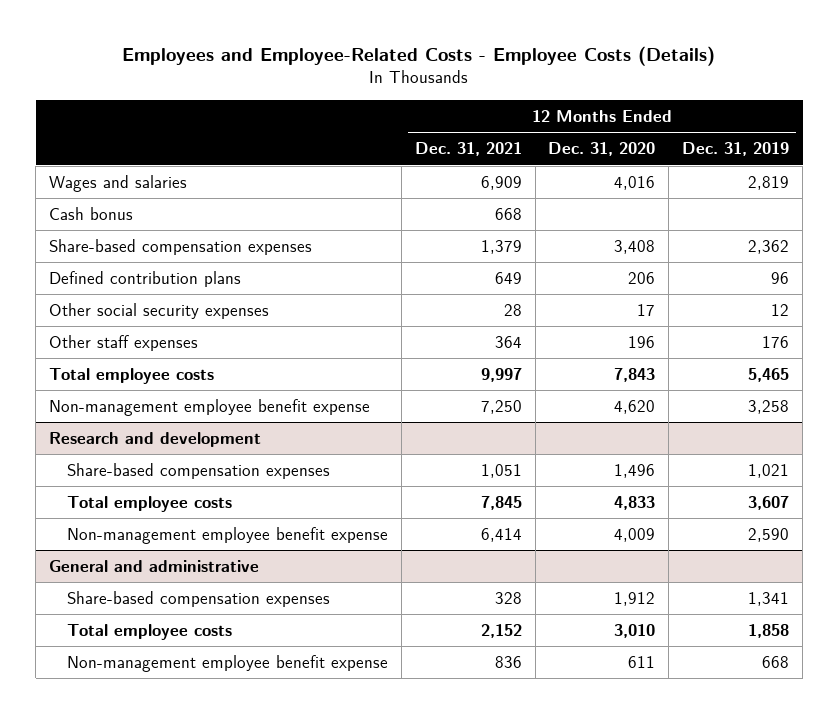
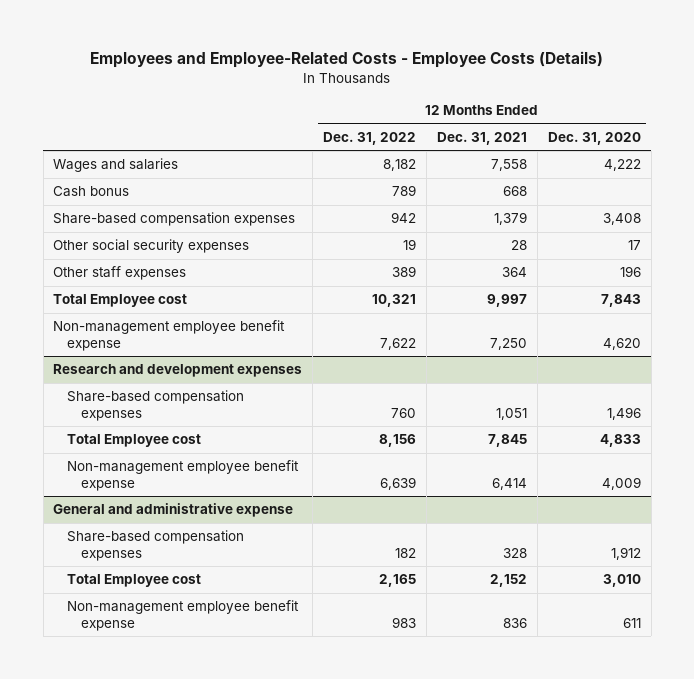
- | 12 Months Ended Dec. 31, 2021 | 12 Months Ended Dec. 31, 2020 | 12 Months Ended Dec. 31, 2019
+ | 12 Months Ended Dec. 31, 2022 | 12 Months Ended Dec. 31, 2021 | 12 Months Ended Dec. 31, 2020
- Wages and salaries | 6,909 | 4,016 | 2,819
+ Wages and salaries | 8,182 | 7,558 | 4,222
- Defined contribution plans | 649 | 206 | 96
- Total employee costs | 9,997 | 7,843 | 5,465
+ Total Employee cost | 10,321 | 9,997 | 7,843
- Research and development
+ Research and development expenses
- Total employee costs | 7,845 | 4,833 | 3,607
+ Total Employee cost | 8,156 | 7,845 | 4,833
- General and administrative
+ General and administrative expense
- Total employee costs | 2,152 | 3,010 | 1,858
+ Total Employee cost | 2,165 | 2,152 | 3,010

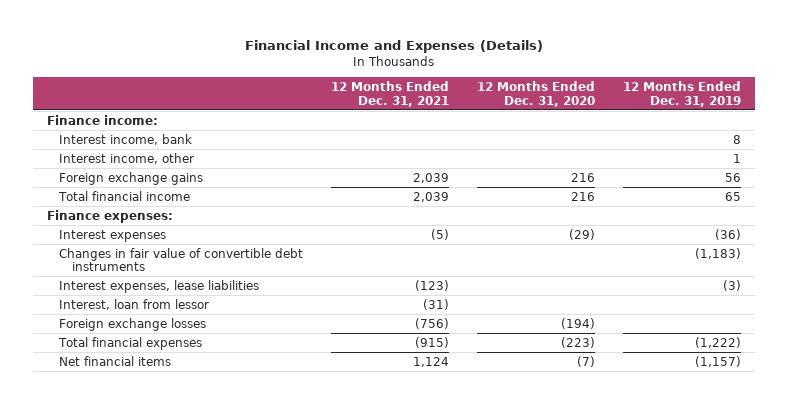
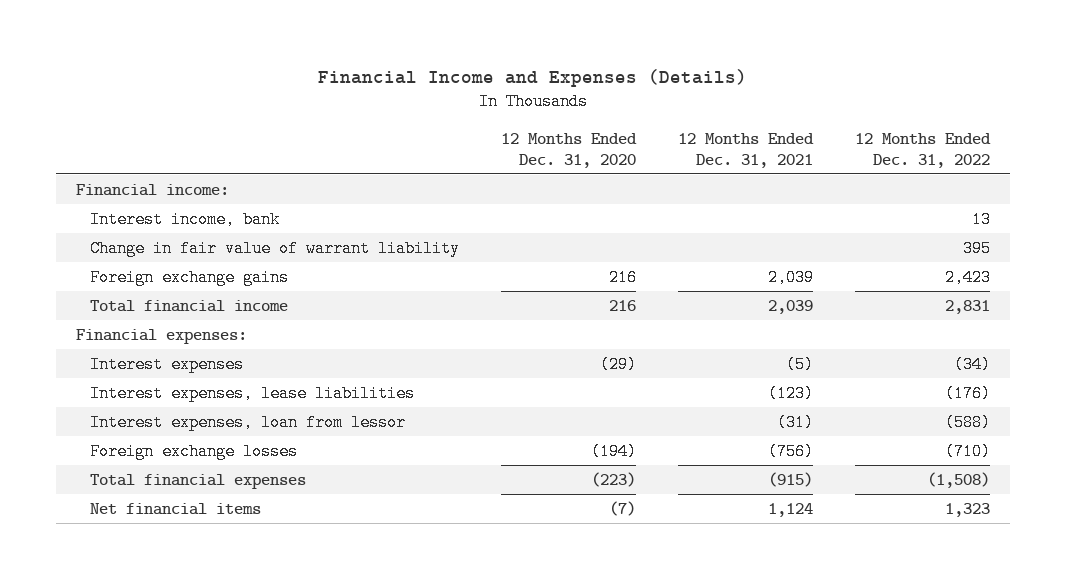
- | 12 Months Ended Dec. 31, 2021 | 12 Months Ended Dec. 31, 2020 | 12 Months Ended Dec. 31, 2019
+ | 12 Months Ended Dec. 31, 2020 | 12 Months Ended Dec. 31, 2021 | 12 Months Ended Dec. 31, 2022
- Finance income:
+ Financial income:
- Interest income, other | | | 1
+ Change in fair value of warrant liability | | | 395
- Finance expenses:
+ Financial expenses:
- Changes in fair value of convertible debt instruments | | | (1,183)
- Interest, loan from lessor | (31) | |
+ Interest expenses, loan from lessor | | (31) | (588)

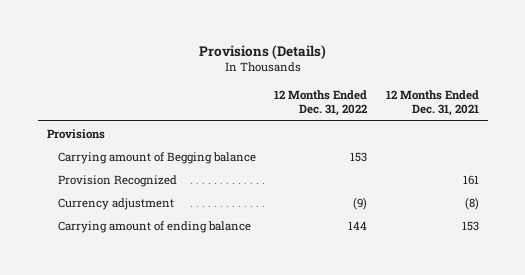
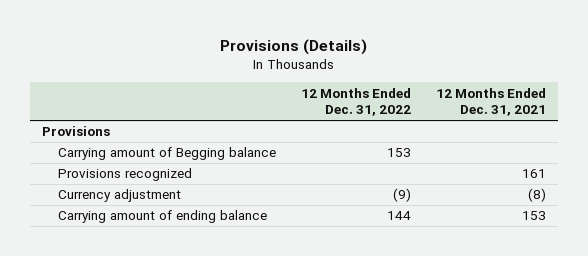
- Provision Recognized | | 161
+ Provisions recognized | | 161

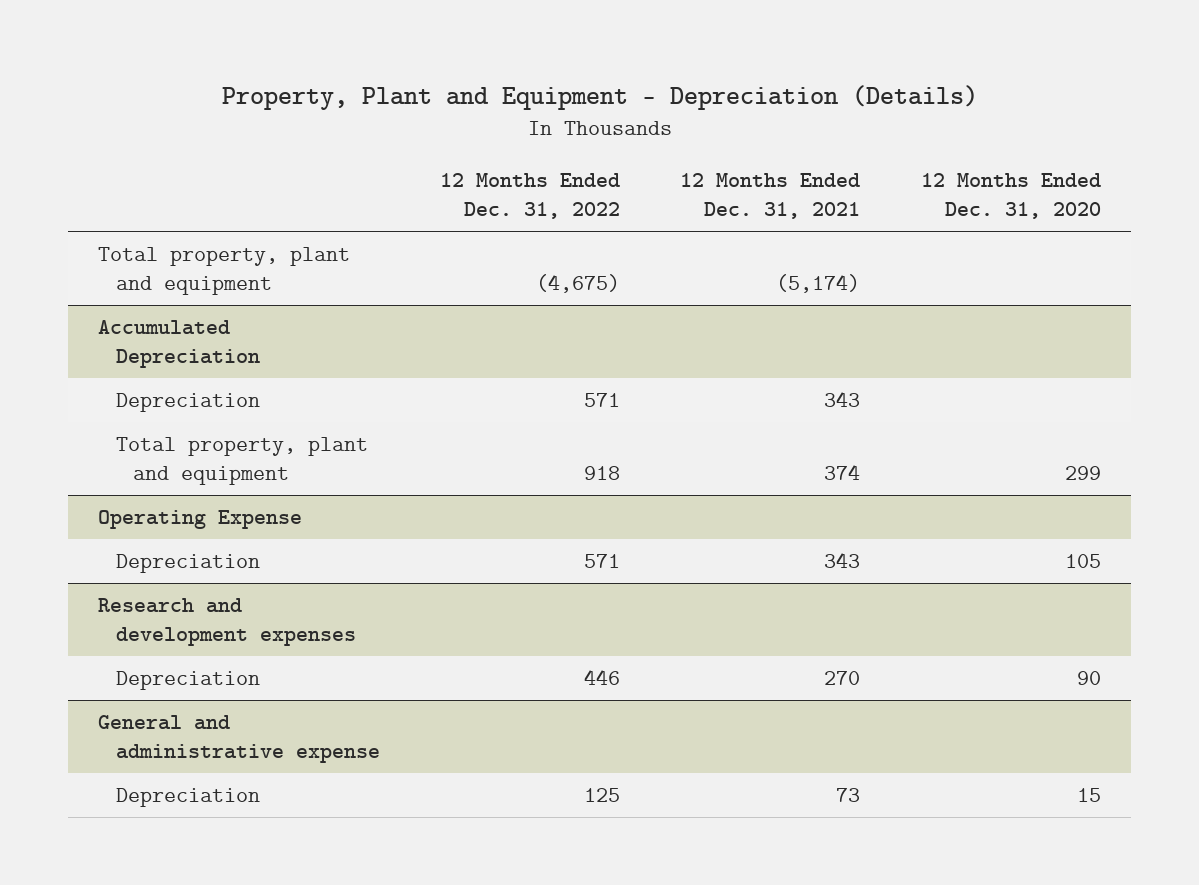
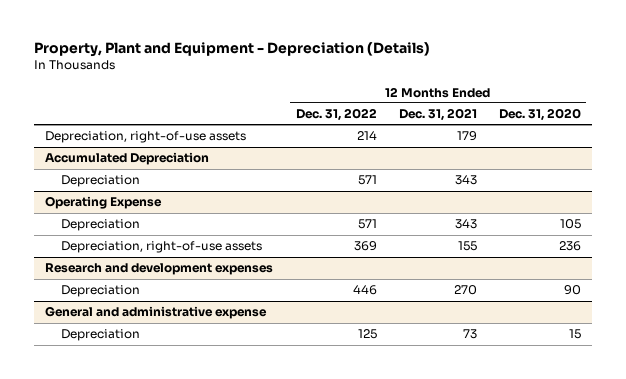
- Total property, plant and equipment | (4,675) | (5,174) |
+ Depreciation, right-of-use assets | 214 | 179 |
@ Accumulated Depreciation
- Total property, plant and equipment | 918 | 374 | 299
@ Operating Expense
+ Depreciation, right-of-use assets | 369 | 155 | 236

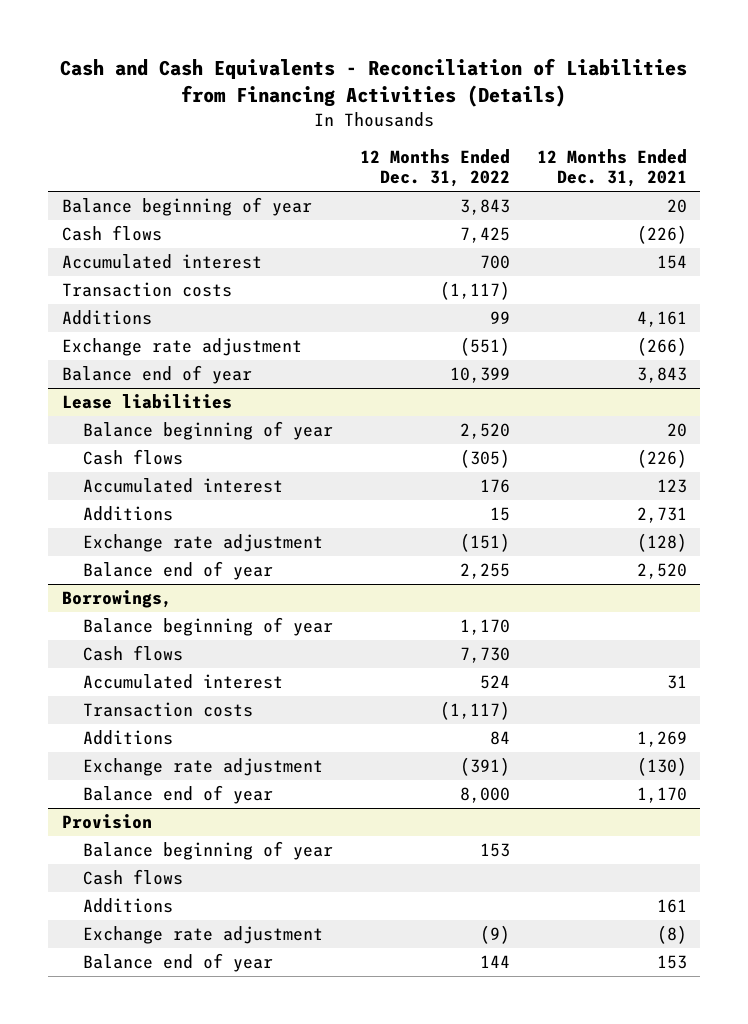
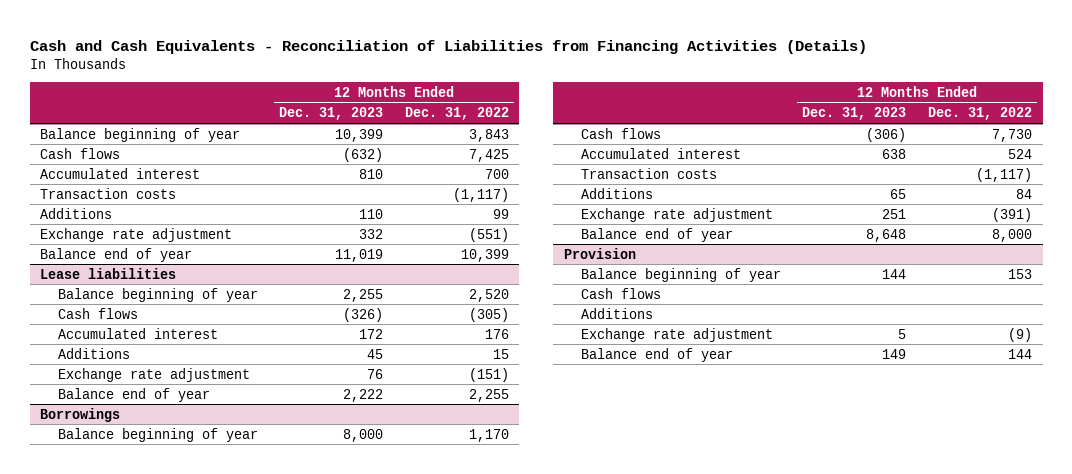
- | 12 Months Ended Dec. 31, 2022 | 12 Months Ended Dec. 31, 2021
+ | 12 Months Ended Dec. 31, 2023 | 12 Months Ended Dec. 31, 2022
- Borrowings,
+ Borrowings

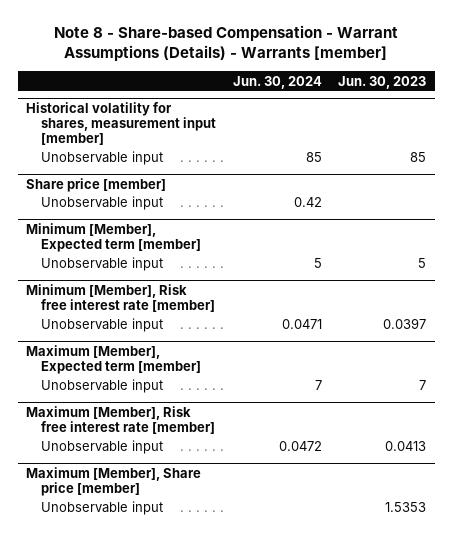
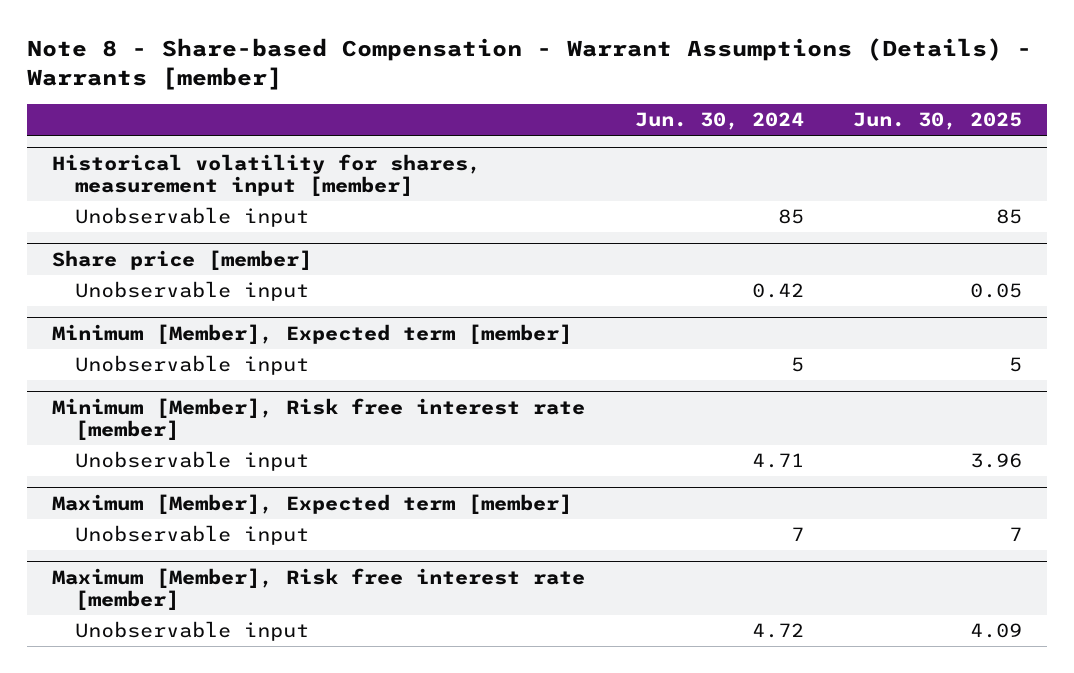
- | Jun. 30, 2024 | Jun. 30, 2023
+ | Jun. 30, 2024 | Jun. 30, 2025
@ Minimum [Member], Risk free interest rate [member]
- Unobservable input | 0.0471 | 0.0397
+ Unobservable input | 4.71 | 3.96
@ Maximum [Member], Risk free interest rate [member]
- Unobservable input | 0.0472 | 0.0413
- Maximum [Member], Share price [member]
- Unobservable input | | 1.5353
@ Maximum [Member], Risk free interest rate [member]
+ Unobservable input | 4.72 | 4.09

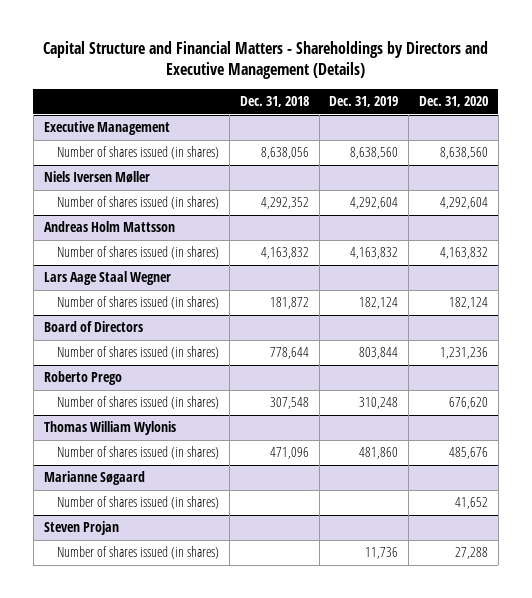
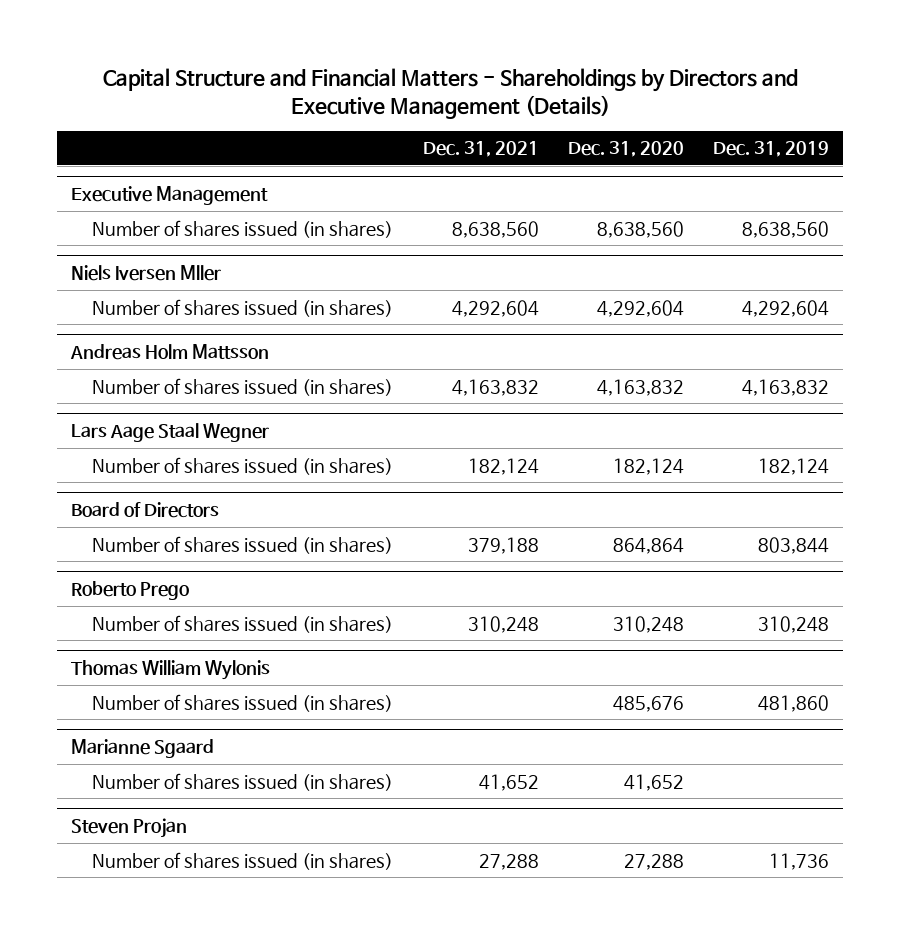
- | Dec. 31, 2018 | Dec. 31, 2019 | Dec. 31, 2020
+ | Dec. 31, 2021 | Dec. 31, 2020 | Dec. 31, 2019
- Niels Iversen Møller
+ Niels Iversen Mller
@ Board of Directors
- Number of shares issued (in shares) | 778,644 | 803,844 | 1,231,236
+ Number of shares issued (in shares) | 379,188 | 864,864 | 803,844
@ Roberto Prego
- Number of shares issued (in shares) | 307,548 | 310,248 | 676,620
+ Number of shares issued (in shares) | 310,248 | 310,248 | 310,248
- Marianne Søgaard
+ Marianne Sgaard

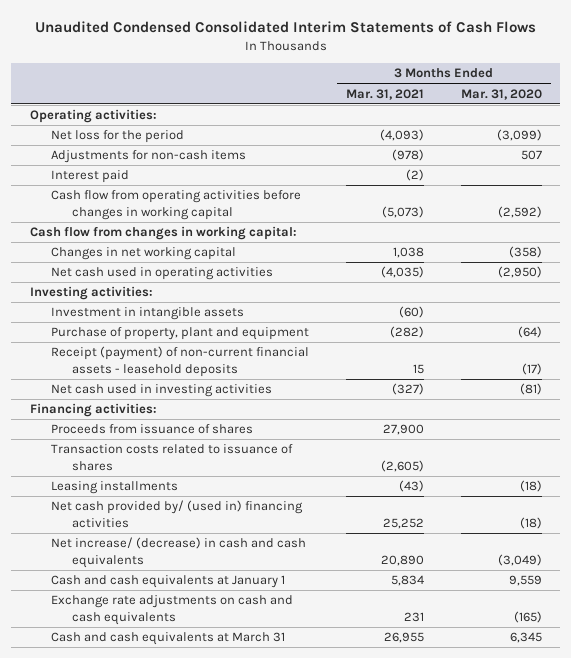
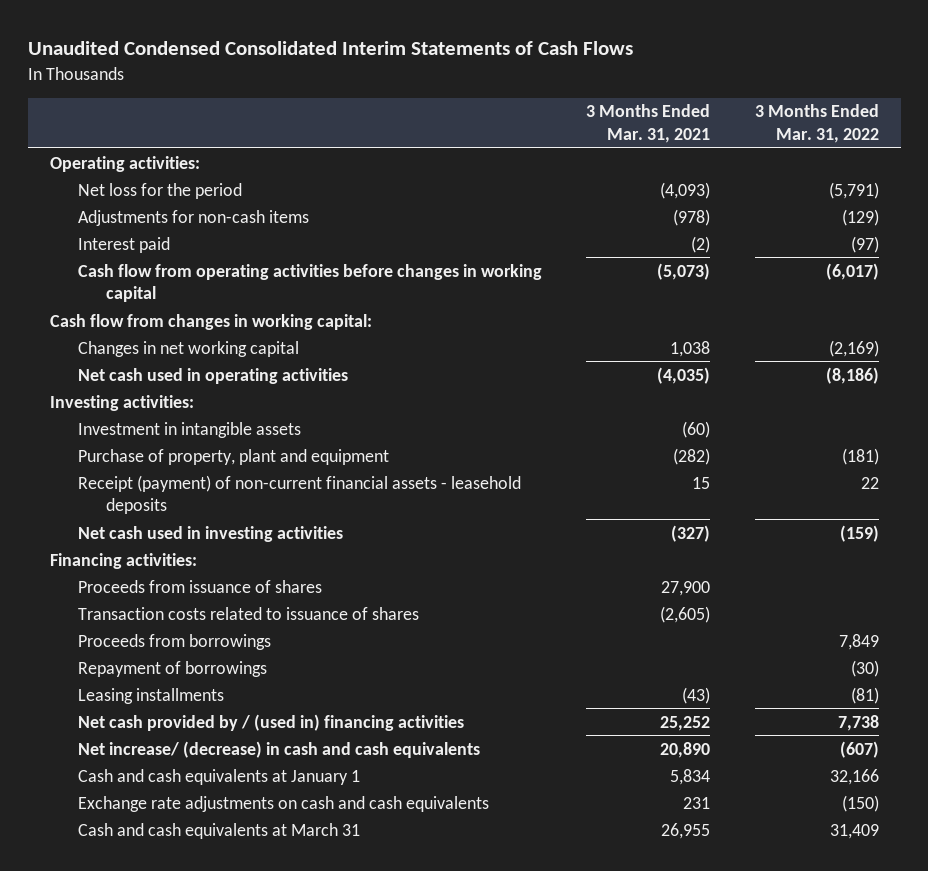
- | 3 Months Ended Mar. 31, 2021 | 3 Months Ended Mar. 31, 2020
+ | 3 Months Ended Mar. 31, 2021 | 3 Months Ended Mar. 31, 2022
+ Proceeds from borrowings | | 7,849
+ Repayment of borrowings | | (30)
- Net cash provided by/ (used in) financing activities | 25,252 | (18)
+ Net cash provided by / (used in) financing activities | 25,252 | 7,738

